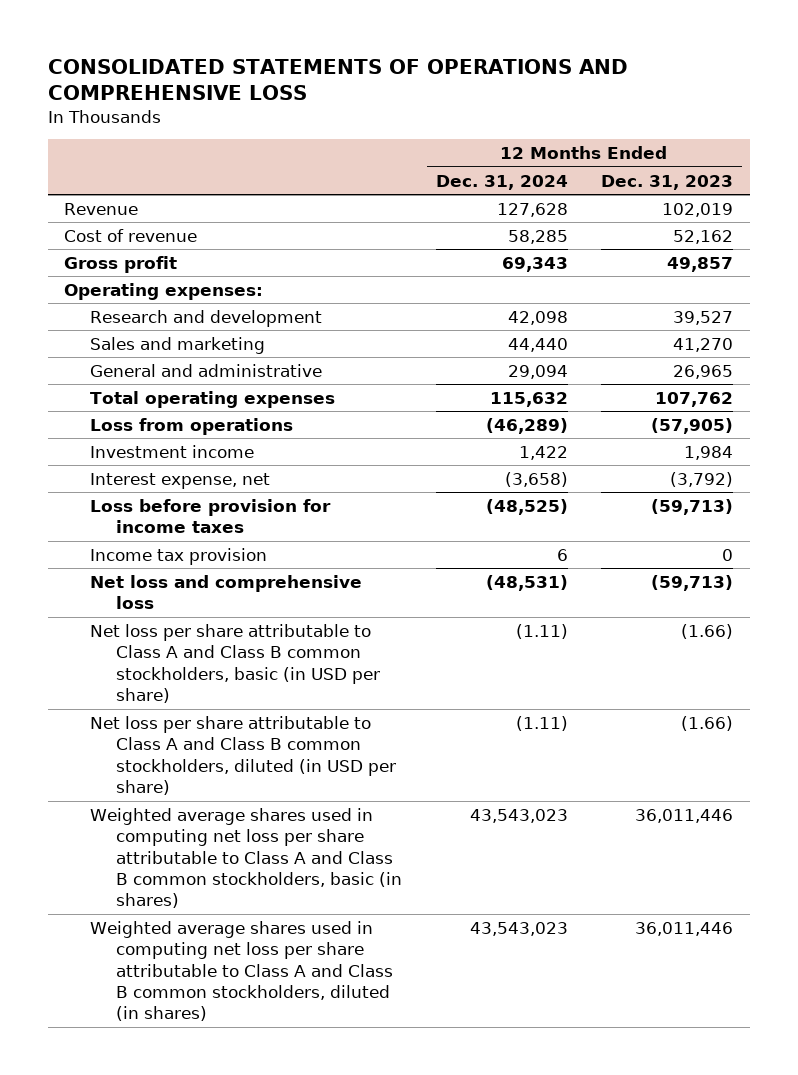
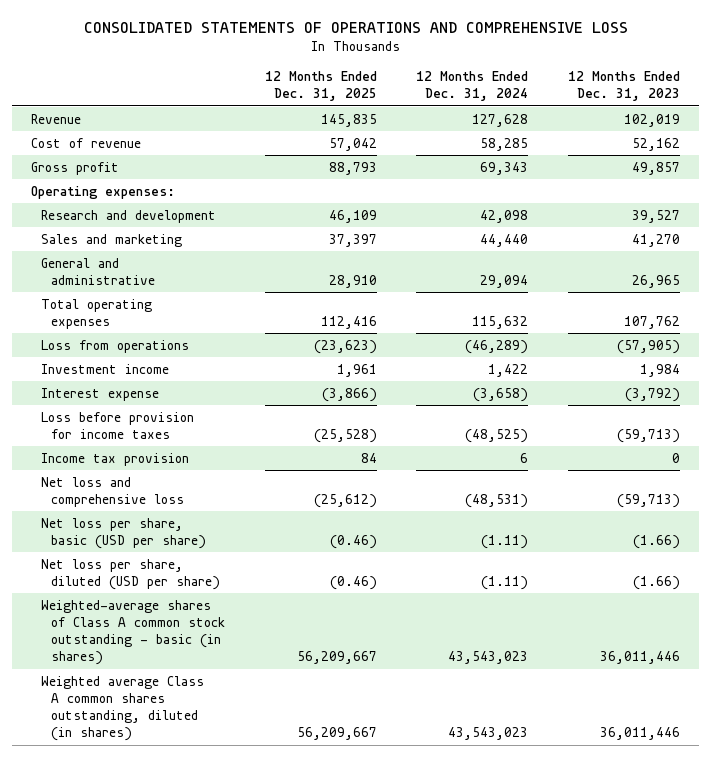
- | 12 Months Ended Dec. 31, 2024 | 12 Months Ended Dec. 31, 2023
+ | 12 Months Ended Dec. 31, 2025 | 12 Months Ended Dec. 31, 2024 | 12 Months Ended Dec. 31, 2023
- Interest expense, net | (3,658) | (3,792)
+ Interest expense | (3,866) | (3,658) | (3,792)
- Net loss per share attributable to Class A and Class B common stockholders, basic (in USD per share) | (1.11) | (1.66)
- Net loss per share attributable to Class A and Class B common stockholders, diluted (in USD per share) | (1.11) | (1.66)
- Weighted average shares used in computing net loss per share attributable to Class A and Class B common stockholders, basic (in shares) | 43,543,023 | 36,011,446
- Weighted average shares used in computing net loss per share attributable to Class A and Class B common stockholders, diluted (in shares) | 43,543,023 | 36,011,446
+ Net loss per share, basic (USD per share) | (0.46) | (1.11) | (1.66)
+ Net loss per share, diluted (USD per share) | (0.46) | (1.11) | (1.66)
+ Weighted-average shares of Class A common stock outstanding - basic (in shares) | 56,209,667 | 43,543,023 | 36,011,446
+ Weighted average Class A common shares outstanding, diluted (in shares) | 56,209,667 | 43,543,023 | 36,011,446

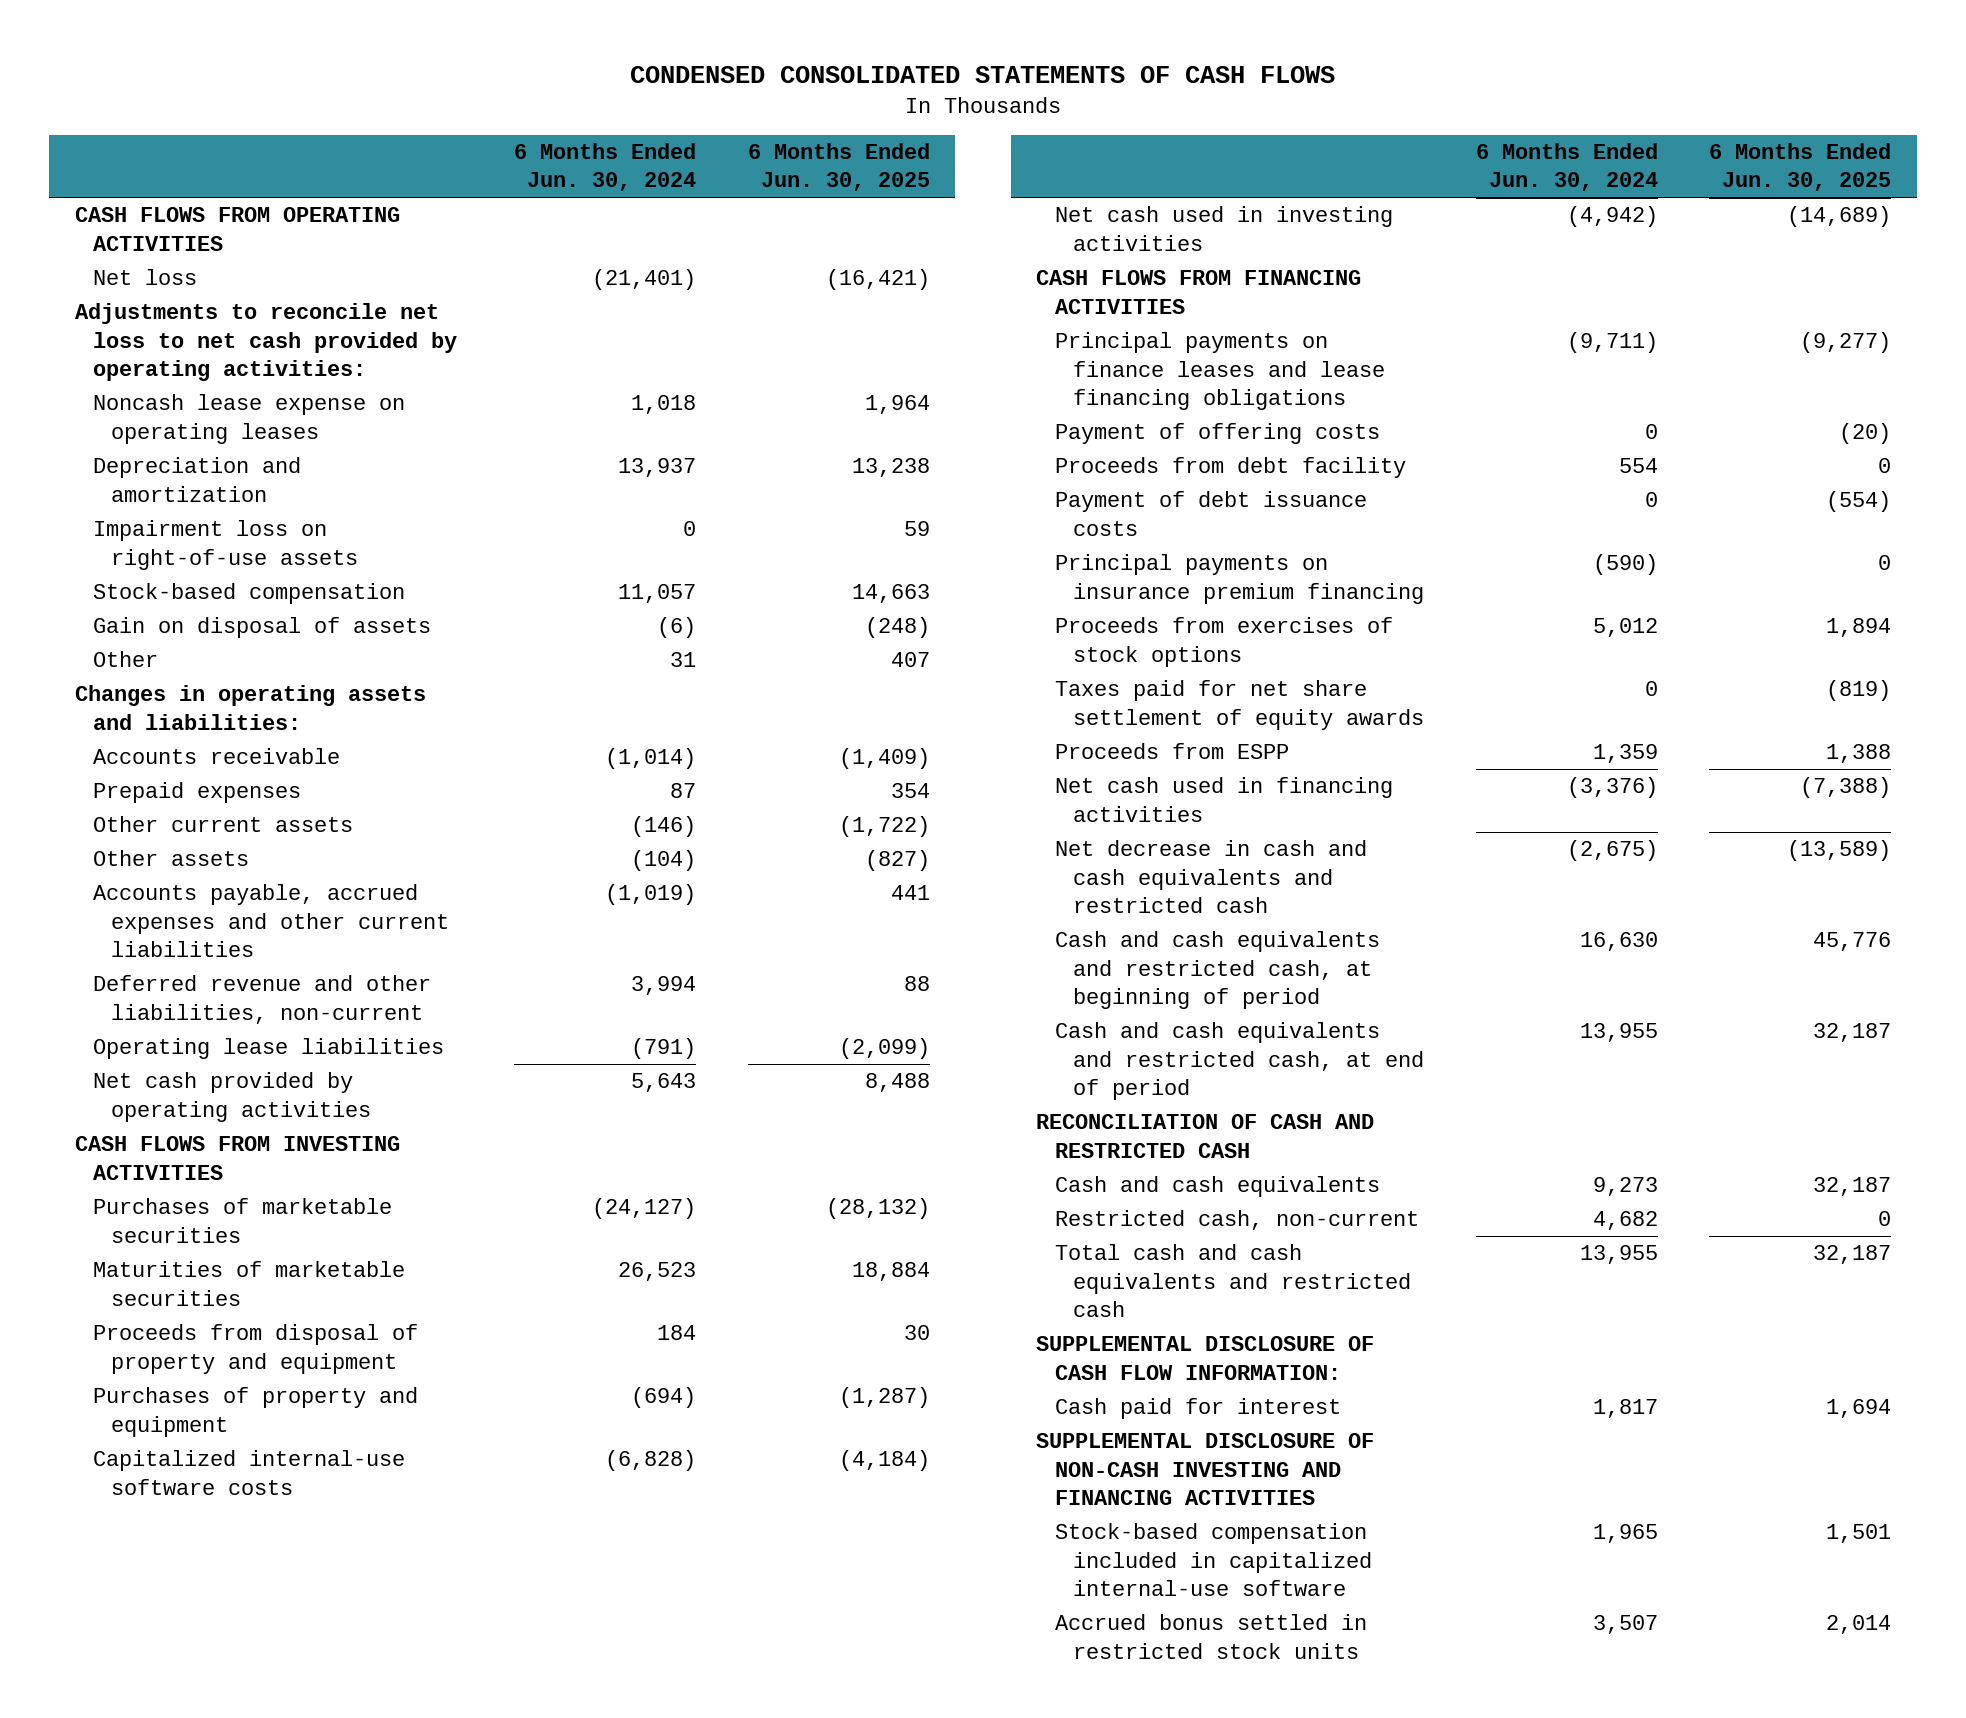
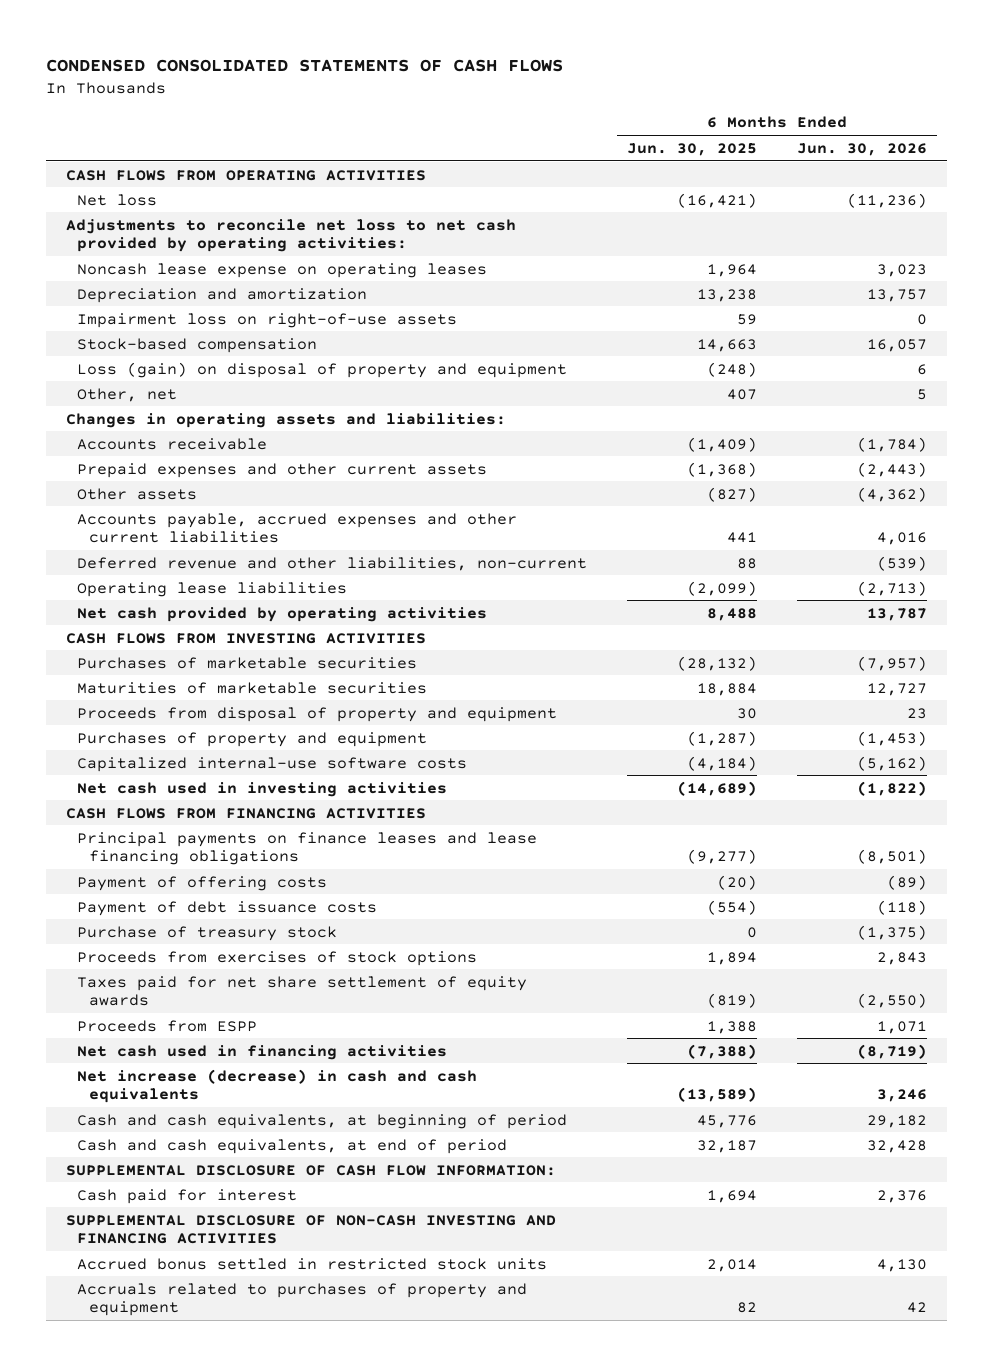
- | 6 Months Ended Jun. 30, 2024 | 6 Months Ended Jun. 30, 2025
+ | 6 Months Ended Jun. 30, 2025 | 6 Months Ended Jun. 30, 2026
- Gain on disposal of assets | (6) | (248)
- Other | 31 | 407
+ Loss (gain) on disposal of property and equipment | (248) | 6
+ Other, net | 407 | 5
- Prepaid expenses | 87 | 354
- Other current assets | (146) | (1,722)
+ Prepaid expenses and other current assets | (1,368) | (2,443)
- Proceeds from debt facility | 554 | 0
- Principal payments on insurance premium financing | (590) | 0
+ Purchase of treasury stock | 0 | (1,375)
- Net decrease in cash and cash equivalents and restricted cash | (2,675) | (13,589)
- Cash and cash equivalents and restricted cash, at beginning of period | 16,630 | 45,776
- Cash and cash equivalents and restricted cash, at end of period | 13,955 | 32,187
- RECONCILIATION OF CASH AND RESTRICTED CASH
- Cash and cash equivalents | 9,273 | 32,187
- Restricted cash, non-current | 4,682 | 0
- Total cash and cash equivalents and restricted cash | 13,955 | 32,187
+ Net increase (decrease) in cash and cash equivalents | (13,589) | 3,246
+ Cash and cash equivalents, at beginning of period | 45,776 | 29,182
+ Cash and cash equivalents, at end of period | 32,187 | 32,428
- Stock-based compensation included in capitalized internal-use software | 1,965 | 1,501
+ Accruals related to purchases of property and equipment | 82 | 42

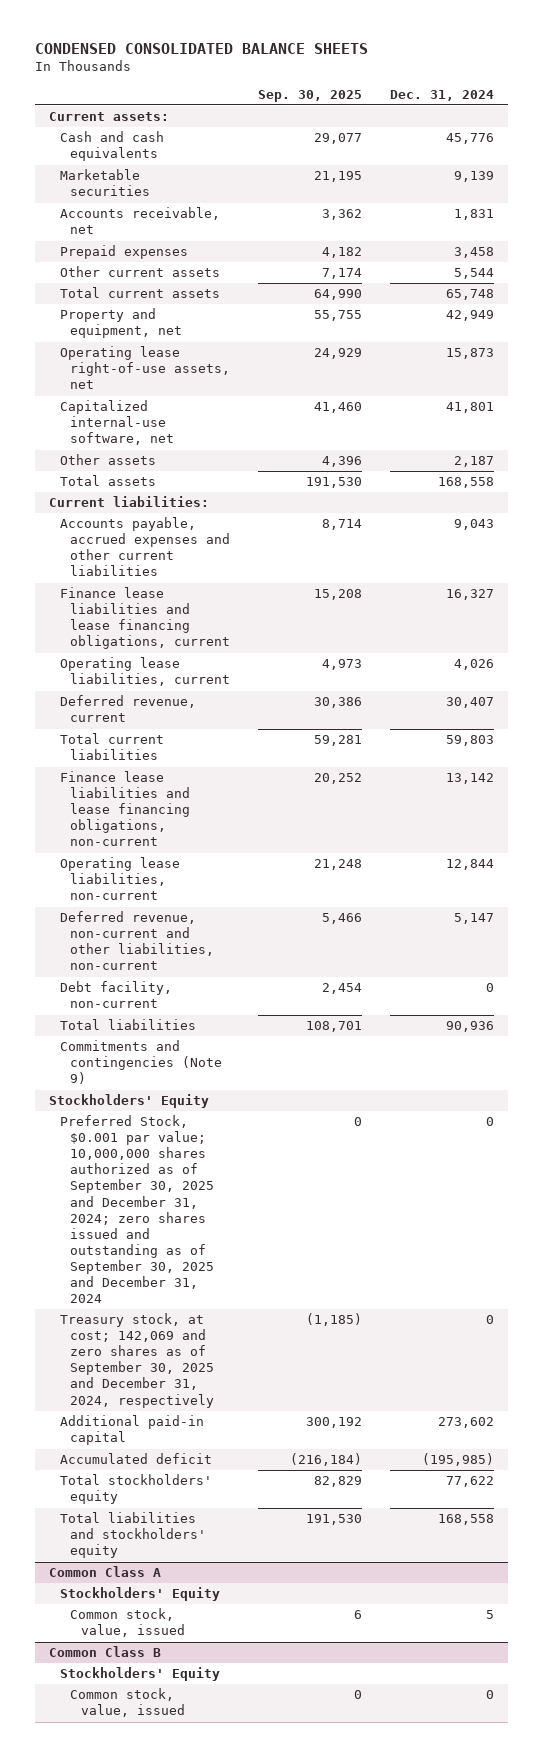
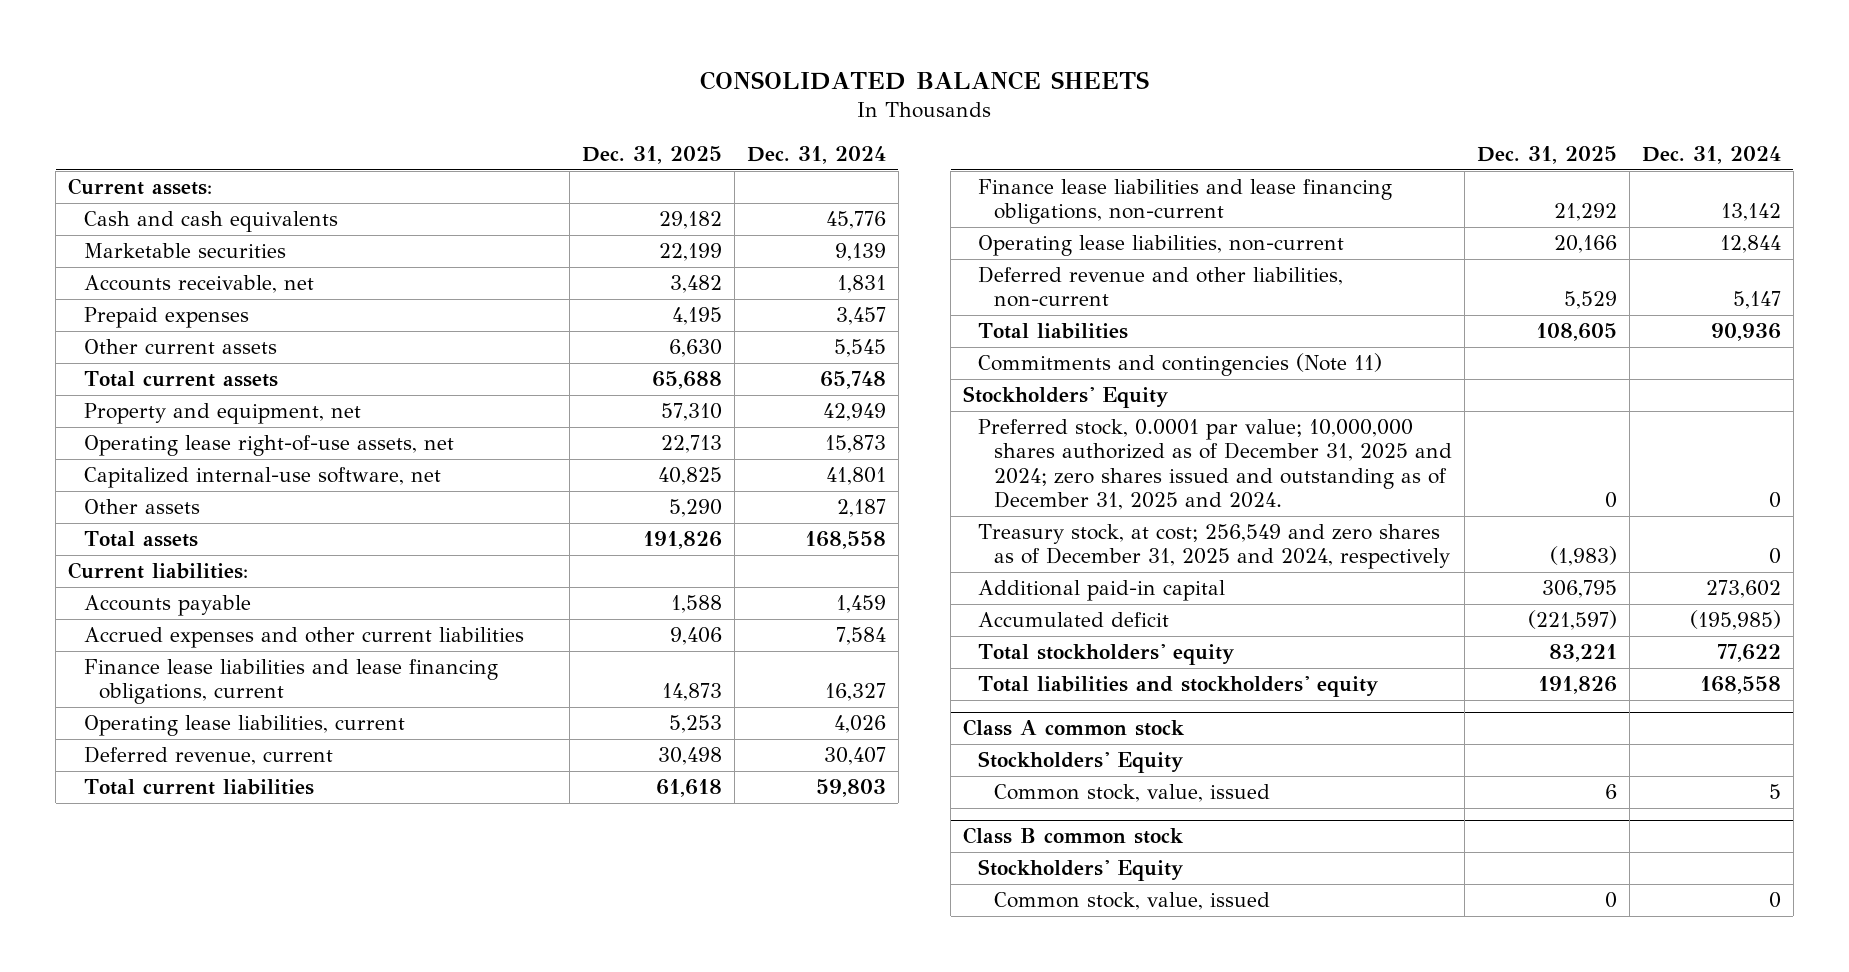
- CONDENSED CONSOLIDATED BALANCE SHEETS
+ CONSOLIDATED BALANCE SHEETS
- | Sep. 30, 2025 | Dec. 31, 2024
+ | Dec. 31, 2025 | Dec. 31, 2024
- Prepaid expenses | 4,182 | 3,458
- Other current assets | 7,174 | 5,544
+ Prepaid expenses | 4,195 | 3,457
+ Other current assets | 6,630 | 5,545
- Accounts payable, accrued expenses and other current liabilities | 8,714 | 9,043
+ Accounts payable | 1,588 | 1,459
+ Accrued expenses and other current liabilities | 9,406 | 7,584
- Deferred revenue, non-current and other liabilities, non-current | 5,466 | 5,147
- Debt facility, non-current | 2,454 | 0
+ Deferred revenue and other liabilities, non-current | 5,529 | 5,147
- Commitments and contingencies (Note 9)
+ Commitments and contingencies (Note 11)
- Preferred Stock, $0.001 par value; 10,000,000 shares authorized as of September 30, 2025 and December 31, 2024; zero shares issued and outstanding as of September 30, 2025 and December 31, 2024 | 0 | 0
- Treasury stock, at cost; 142,069 and zero shares as of September 30, 2025 and December 31, 2024, respectively | (1,185) | 0
+ Preferred stock, 0.0001 par value; 10,000,000 shares authorized as of December 31, 2025 and 2024; zero shares issued and outstanding as of December 31, 2025 and 2024. | 0 | 0
+ Treasury stock, at cost; 256,549 and zero shares as of December 31, 2025 and 2024, respectively | (1,983) | 0
- Common Class A
+ Class A common stock
- Common Class B
+ Class B common stock

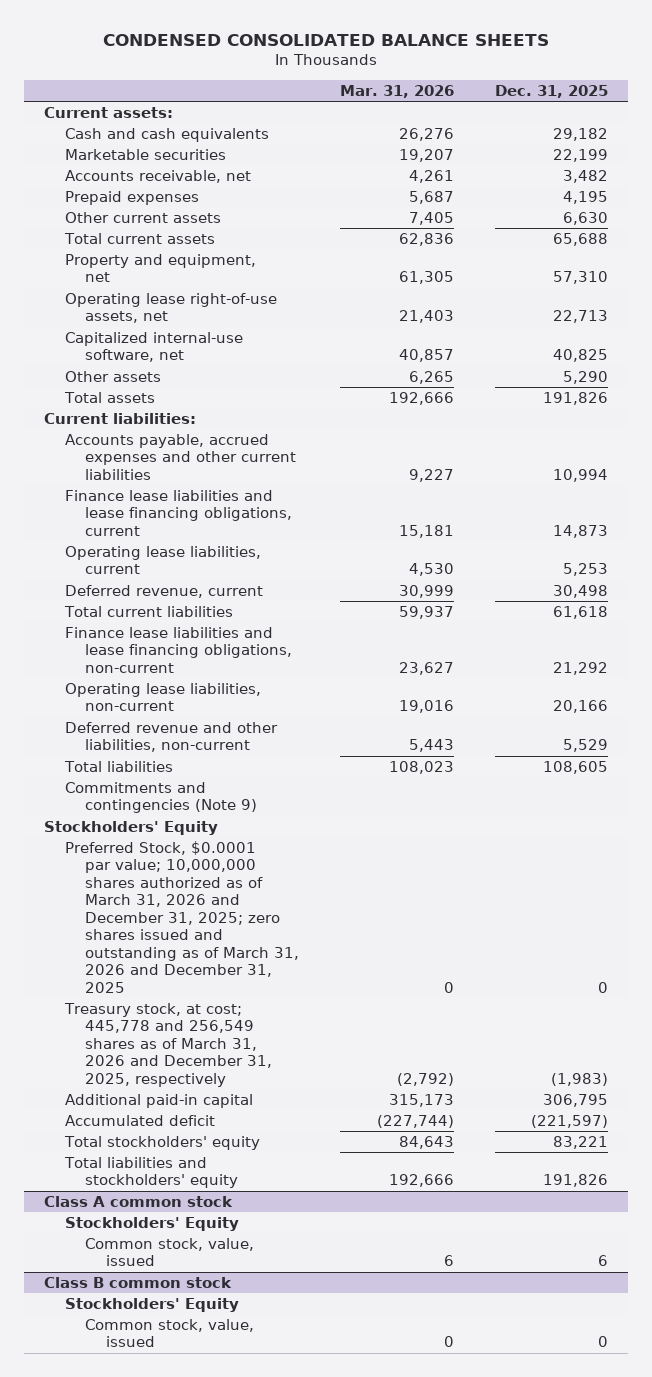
- CONSOLIDATED BALANCE SHEETS
+ CONDENSED CONSOLIDATED BALANCE SHEETS
- | Dec. 31, 2025 | Dec. 31, 2024
+ | Mar. 31, 2026 | Dec. 31, 2025
- Accounts payable | 1,588 | 1,459
- Accrued expenses and other current liabilities | 9,406 | 7,584
+ Accounts payable, accrued expenses and other current liabilities | 9,227 | 10,994
- Commitments and contingencies (Note 11)
+ Commitments and contingencies (Note 9)
- Preferred stock, 0.0001 par value; 10,000,000 shares authorized as of December 31, 2025 and 2024; zero shares issued and outstanding as of December 31, 2025 and 2024. | 0 | 0
- Treasury stock, at cost; 256,549 and zero shares as of December 31, 2025 and 2024, respectively | (1,983) | 0
+ Preferred Stock, $0.0001 par value; 10,000,000 shares authorized as of March 31, 2026 and December 31, 2025; zero shares issued and outstanding as of March 31, 2026 and December 31, 2025 | 0 | 0
+ Treasury stock, at cost; 445,778 and 256,549 shares as of March 31, 2026 and December 31, 2025, respectively | (2,792) | (1,983)

